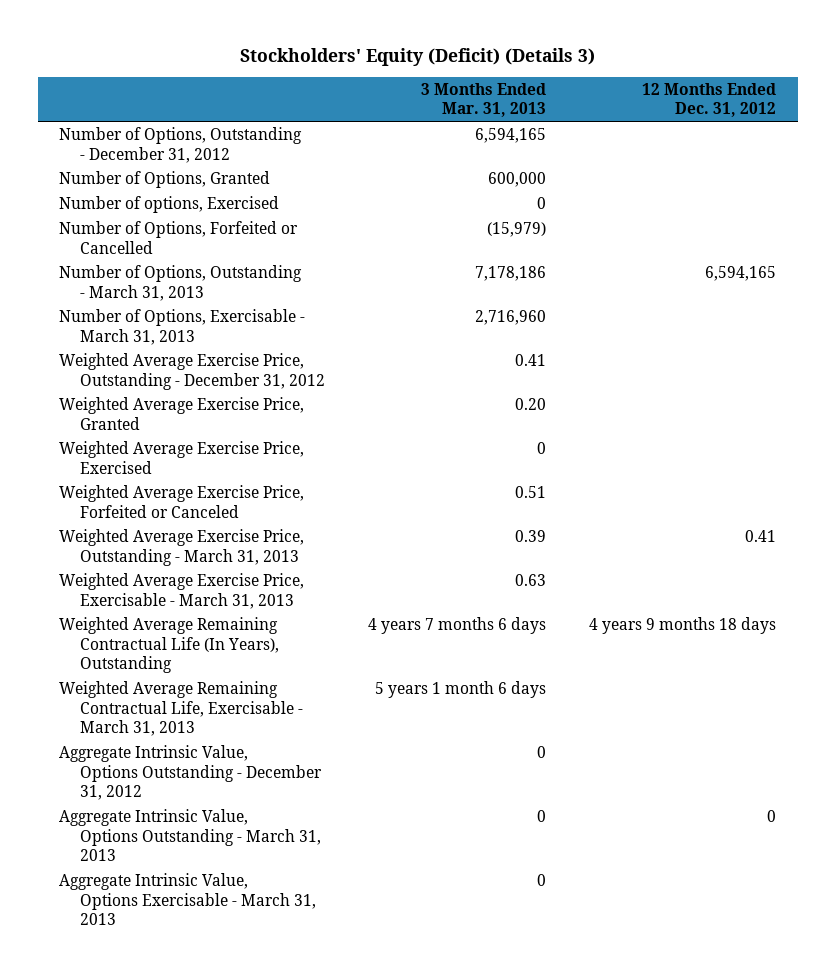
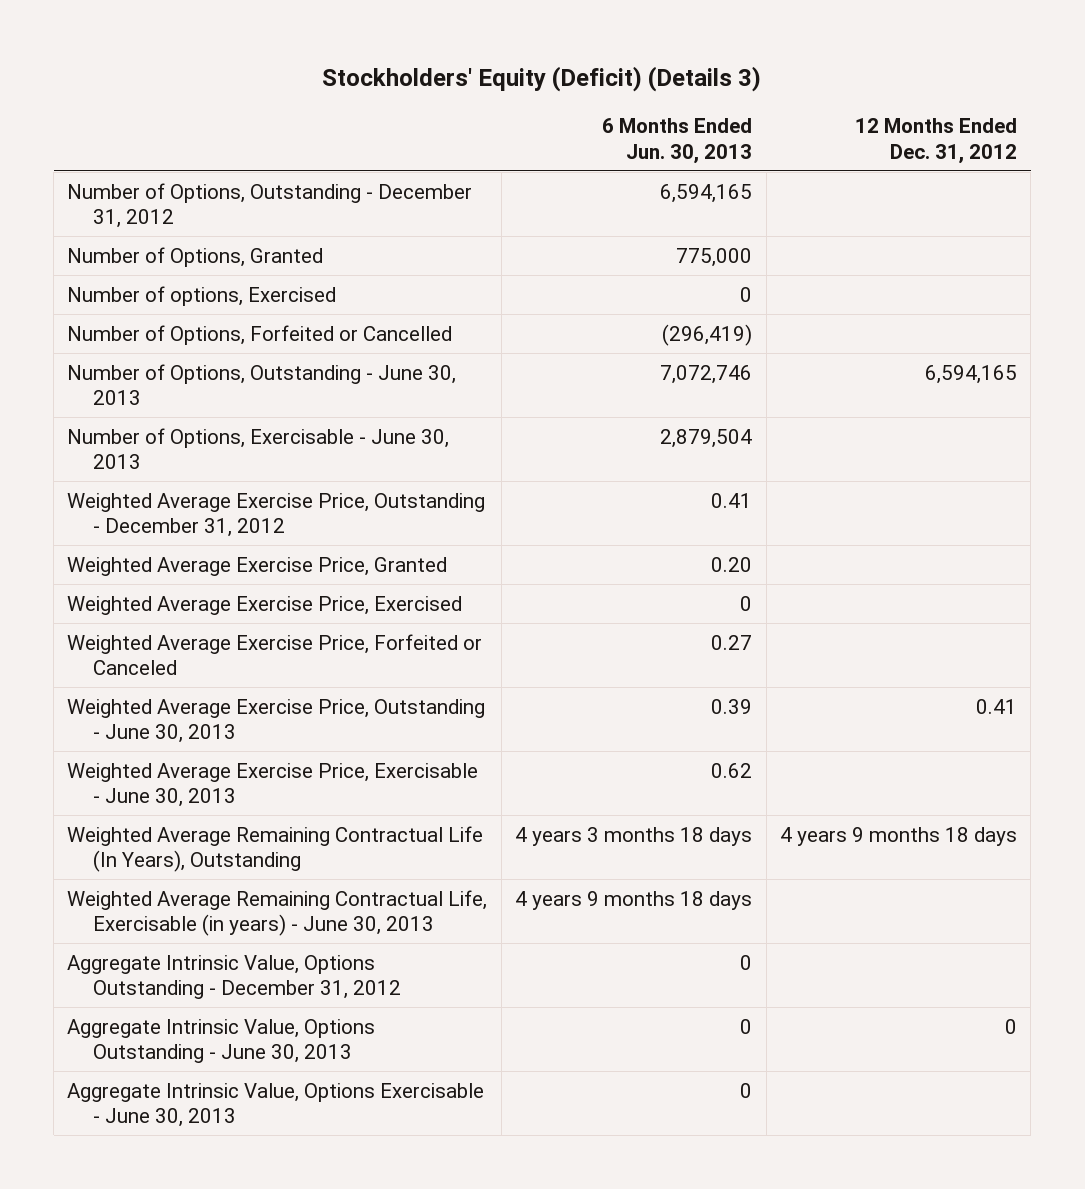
- | 3 Months Ended Mar. 31, 2013 | 12 Months Ended Dec. 31, 2012
+ | 6 Months Ended Jun. 30, 2013 | 12 Months Ended Dec. 31, 2012
- Number of Options, Outstanding - March 31, 2013 | 7,178,186 | 6,594,165
- Number of Options, Exercisable - March 31, 2013 | 2,716,960 |
+ Number of Options, Outstanding - June 30, 2013 | 7,072,746 | 6,594,165
+ Number of Options, Exercisable - June 30, 2013 | 2,879,504 |
- Weighted Average Exercise Price, Outstanding - March 31, 2013 | 0.39 | 0.41
- Weighted Average Exercise Price, Exercisable - March 31, 2013 | 0.63 |
+ Weighted Average Exercise Price, Outstanding - June 30, 2013 | 0.39 | 0.41
+ Weighted Average Exercise Price, Exercisable - June 30, 2013 | 0.62 |
- Weighted Average Remaining Contractual Life, Exercisable - March 31, 2013 | 5 years 1 month 6 days |
+ Weighted Average Remaining Contractual Life, Exercisable (in years) - June 30, 2013 | 4 years 9 months 18 days |
- Aggregate Intrinsic Value, Options Outstanding - March 31, 2013 | 0 | 0
- Aggregate Intrinsic Value, Options Exercisable - March 31, 2013 | 0 |
+ Aggregate Intrinsic Value, Options Outstanding - June 30, 2013 | 0 | 0
+ Aggregate Intrinsic Value, Options Exercisable - June 30, 2013 | 0 |

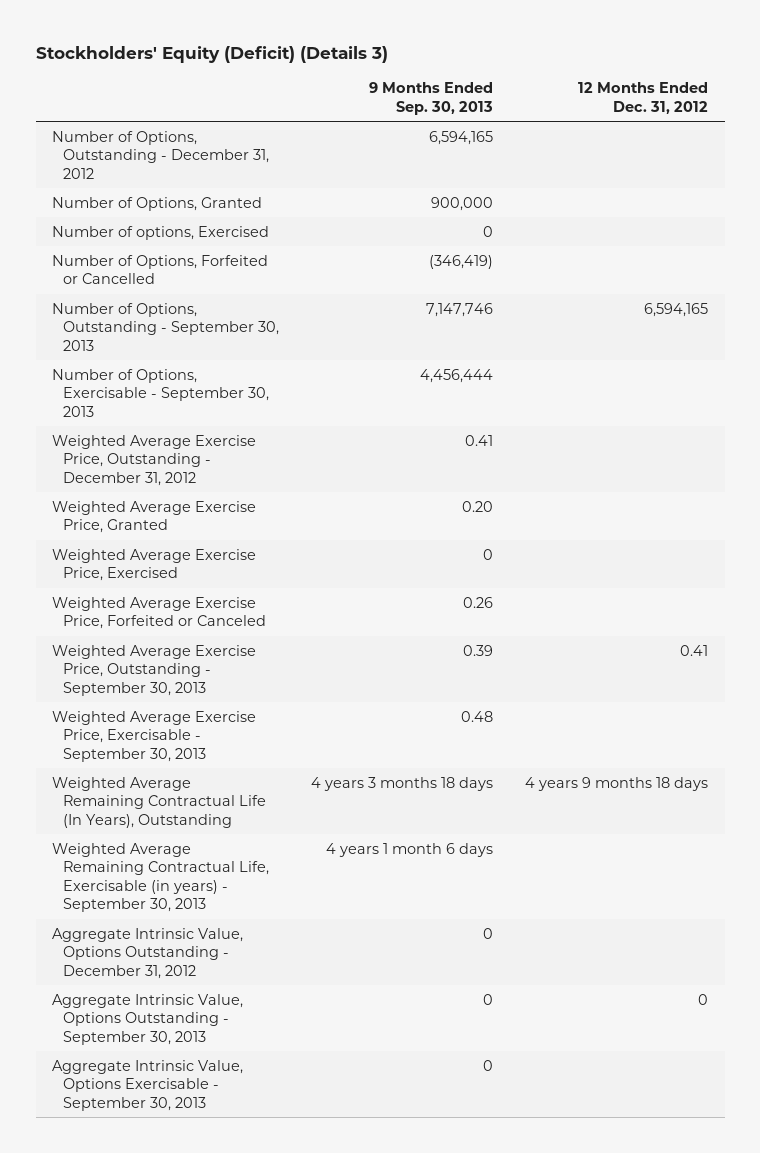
- | 6 Months Ended Jun. 30, 2013 | 12 Months Ended Dec. 31, 2012
+ | 9 Months Ended Sep. 30, 2013 | 12 Months Ended Dec. 31, 2012
- Number of Options, Outstanding - June 30, 2013 | 7,072,746 | 6,594,165
- Number of Options, Exercisable - June 30, 2013 | 2,879,504 |
+ Number of Options, Outstanding - September 30, 2013 | 7,147,746 | 6,594,165
+ Number of Options, Exercisable - September 30, 2013 | 4,456,444 |
- Weighted Average Exercise Price, Outstanding - June 30, 2013 | 0.39 | 0.41
- Weighted Average Exercise Price, Exercisable - June 30, 2013 | 0.62 |
+ Weighted Average Exercise Price, Outstanding - September 30, 2013 | 0.39 | 0.41
+ Weighted Average Exercise Price, Exercisable - September 30, 2013 | 0.48 |
- Weighted Average Remaining Contractual Life, Exercisable (in years) - June 30, 2013 | 4 years 9 months 18 days |
+ Weighted Average Remaining Contractual Life, Exercisable (in years) - September 30, 2013 | 4 years 1 month 6 days |
- Aggregate Intrinsic Value, Options Outstanding - June 30, 2013 | 0 | 0
- Aggregate Intrinsic Value, Options Exercisable - June 30, 2013 | 0 |
+ Aggregate Intrinsic Value, Options Outstanding - September 30, 2013 | 0 | 0
+ Aggregate Intrinsic Value, Options Exercisable - September 30, 2013 | 0 |

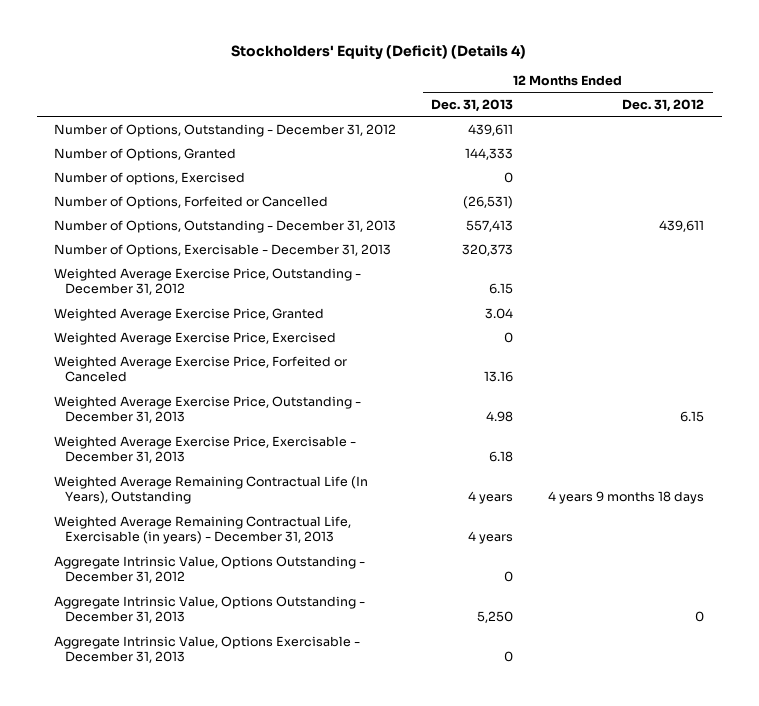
- Stockholders' Equity (Deficit) (Details 3)
+ Stockholders' Equity (Deficit) (Details 4)
- | 9 Months Ended Sep. 30, 2013 | 12 Months Ended Dec. 31, 2012
+ | 12 Months Ended Dec. 31, 2013 | 12 Months Ended Dec. 31, 2012
- Number of Options, Outstanding - September 30, 2013 | 7,147,746 | 6,594,165
- Number of Options, Exercisable - September 30, 2013 | 4,456,444 |
+ Number of Options, Outstanding - December 31, 2013 | 557,413 | 439,611
+ Number of Options, Exercisable - December 31, 2013 | 320,373 |
- Weighted Average Exercise Price, Outstanding - September 30, 2013 | 0.39 | 0.41
- Weighted Average Exercise Price, Exercisable - September 30, 2013 | 0.48 |
+ Weighted Average Exercise Price, Outstanding - December 31, 2013 | 4.98 | 6.15
+ Weighted Average Exercise Price, Exercisable - December 31, 2013 | 6.18 |
- Weighted Average Remaining Contractual Life, Exercisable (in years) - September 30, 2013 | 4 years 1 month 6 days |
+ Weighted Average Remaining Contractual Life, Exercisable (in years) - December 31, 2013 | 4 years |
- Aggregate Intrinsic Value, Options Outstanding - September 30, 2013 | 0 | 0
- Aggregate Intrinsic Value, Options Exercisable - September 30, 2013 | 0 |
+ Aggregate Intrinsic Value, Options Outstanding - December 31, 2013 | 5,250 | 0
+ Aggregate Intrinsic Value, Options Exercisable - December 31, 2013 | 0 |

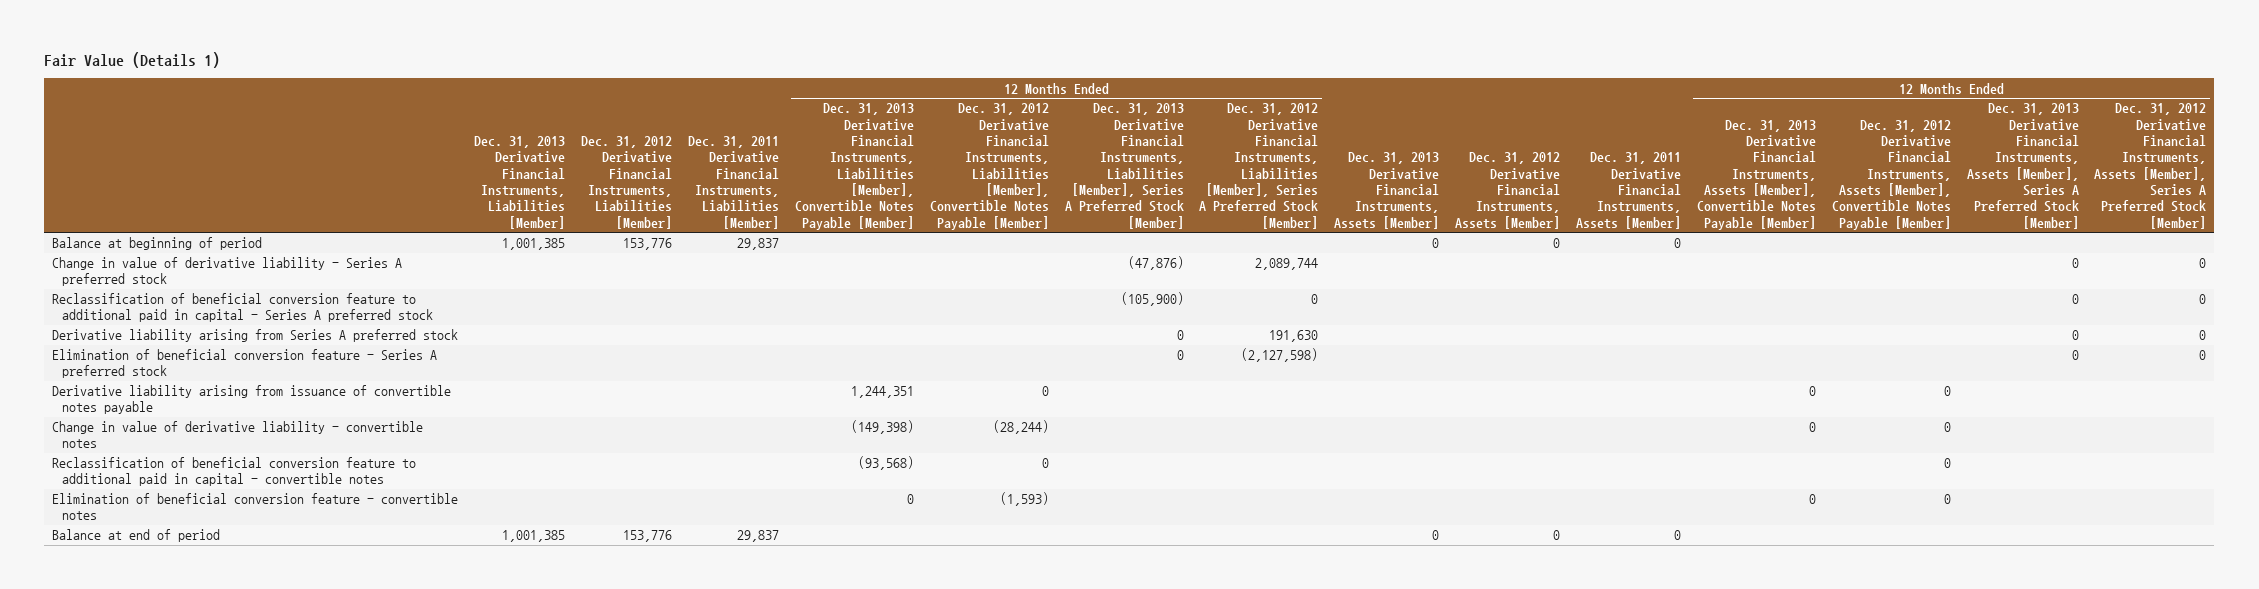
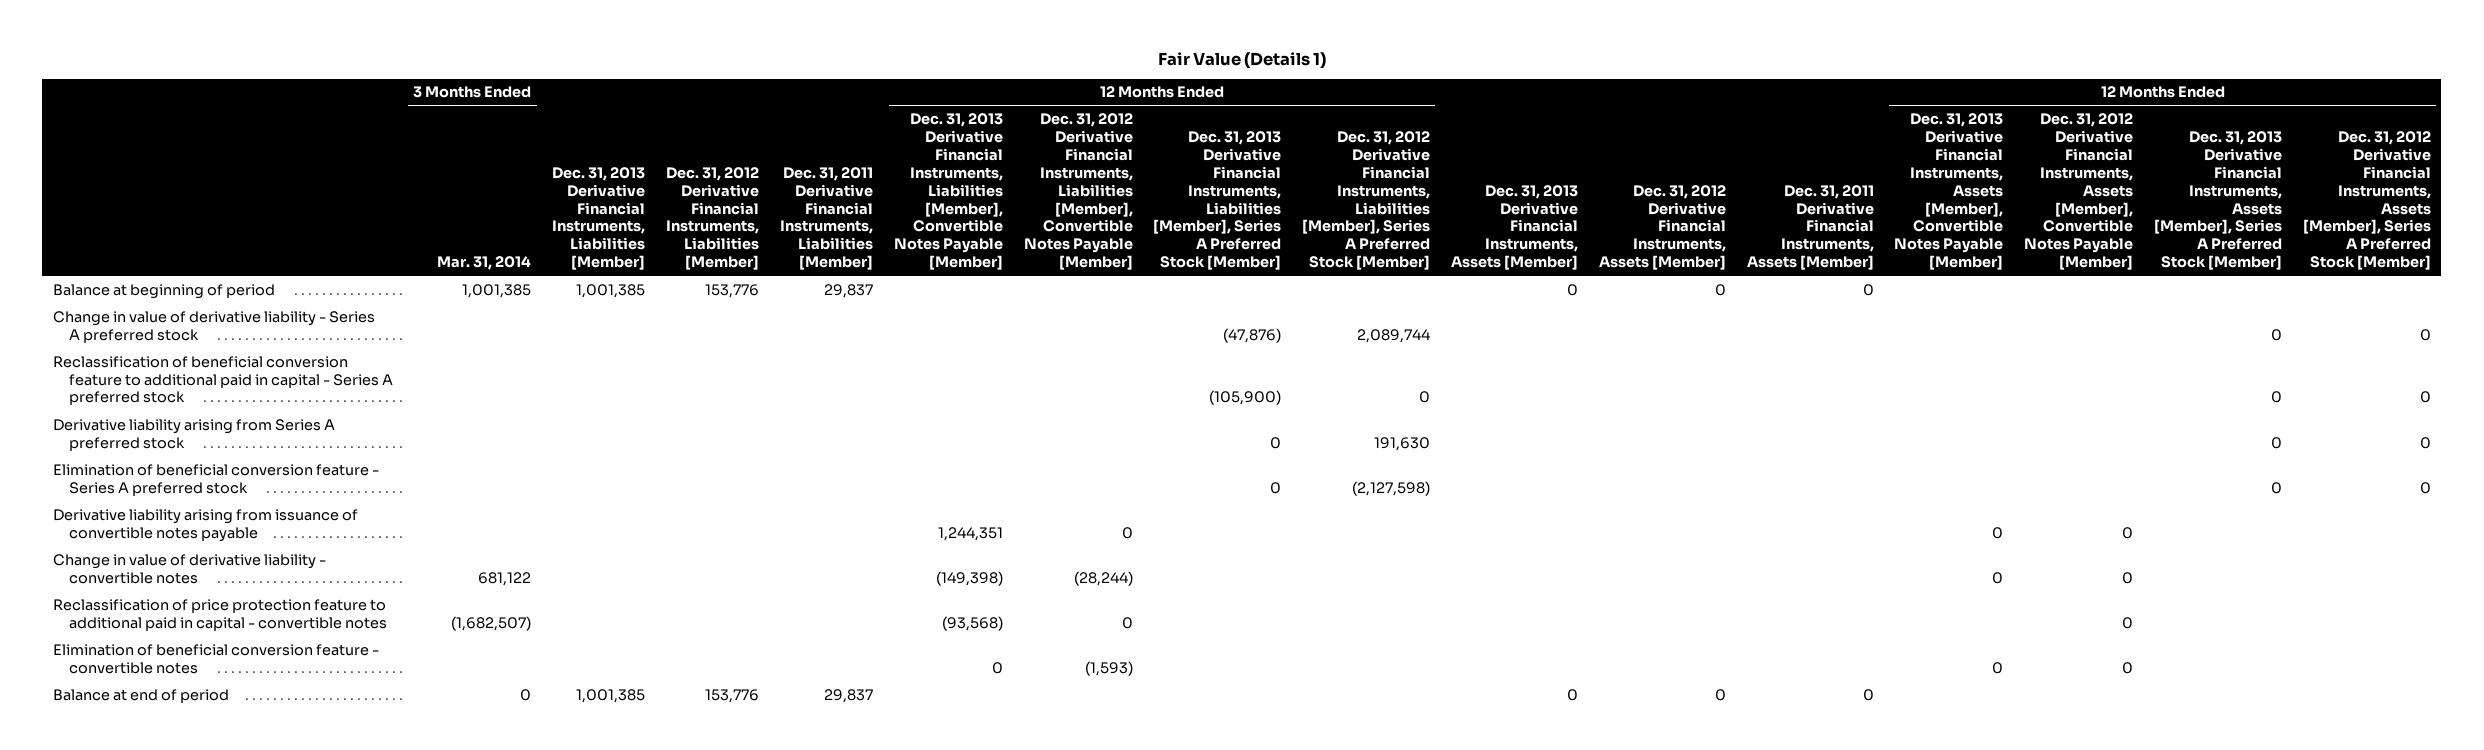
- | Dec. 31, 2013 Derivative Financial Instruments, Liabilities [Member] | Dec. 31, 2012 Derivative Financial Instruments, Liabilities [Member] | Dec. 31, 2011 Derivative Financial Instruments, Liabilities [Member] | 12 Months Ended Dec. 31, 2013 Derivative Financial Instruments, Liabilities [Member], Convertible Notes Payable [Member] | 12 Months Ended Dec. 31, 2012 Derivative Financial Instruments, Liabilities [Member], Convertible Notes Payable [Member] | 12 Months Ended Dec. 31, 2013 Derivative Financial Instruments, Liabilities [Member], Series A Preferred Stock [Member] | 12 Months Ended Dec. 31, 2012 Derivative Financial Instruments, Liabilities [Member], Series A Preferred Stock [Member] | Dec. 31, 2013 Derivative Financial Instruments, Assets [Member] | Dec. 31, 2012 Derivative Financial Instruments, Assets [Member] | Dec. 31, 2011 Derivative Financial Instruments, Assets [Member] | 12 Months Ended Dec. 31, 2013 Derivative Financial Instruments, Assets [Member], Convertible Notes Payable [Member] | 12 Months Ended Dec. 31, 2012 Derivative Financial Instruments, Assets [Member], Convertible Notes Payable [Member] | 12 Months Ended Dec. 31, 2013 Derivative Financial Instruments, Assets [Member], Series A Preferred Stock [Member] | 12 Months Ended Dec. 31, 2012 Derivative Financial Instruments, Assets [Member], Series A Preferred Stock [Member]
+ | 3 Months Ended Mar. 31, 2014 | Dec. 31, 2013 Derivative Financial Instruments, Liabilities [Member] | Dec. 31, 2012 Derivative Financial Instruments, Liabilities [Member] | Dec. 31, 2011 Derivative Financial Instruments, Liabilities [Member] | 12 Months Ended Dec. 31, 2013 Derivative Financial Instruments, Liabilities [Member], Convertible Notes Payable [Member] | 12 Months Ended Dec. 31, 2012 Derivative Financial Instruments, Liabilities [Member], Convertible Notes Payable [Member] | 12 Months Ended Dec. 31, 2013 Derivative Financial Instruments, Liabilities [Member], Series A Preferred Stock [Member] | 12 Months Ended Dec. 31, 2012 Derivative Financial Instruments, Liabilities [Member], Series A Preferred Stock [Member] | Dec. 31, 2013 Derivative Financial Instruments, Assets [Member] | Dec. 31, 2012 Derivative Financial Instruments, Assets [Member] | Dec. 31, 2011 Derivative Financial Instruments, Assets [Member] | 12 Months Ended Dec. 31, 2013 Derivative Financial Instruments, Assets [Member], Convertible Notes Payable [Member] | 12 Months Ended Dec. 31, 2012 Derivative Financial Instruments, Assets [Member], Convertible Notes Payable [Member] | 12 Months Ended Dec. 31, 2013 Derivative Financial Instruments, Assets [Member], Series A Preferred Stock [Member] | 12 Months Ended Dec. 31, 2012 Derivative Financial Instruments, Assets [Member], Series A Preferred Stock [Member]
- Reclassification of beneficial conversion feature to additional paid in capital - convertible notes | | | | (93,568) | 0 | | | | | | | 0 | |
+ Reclassification of price protection feature to additional paid in capital - convertible notes | (1,682,507) | | | | (93,568) | 0 | | | | | | | 0 | |

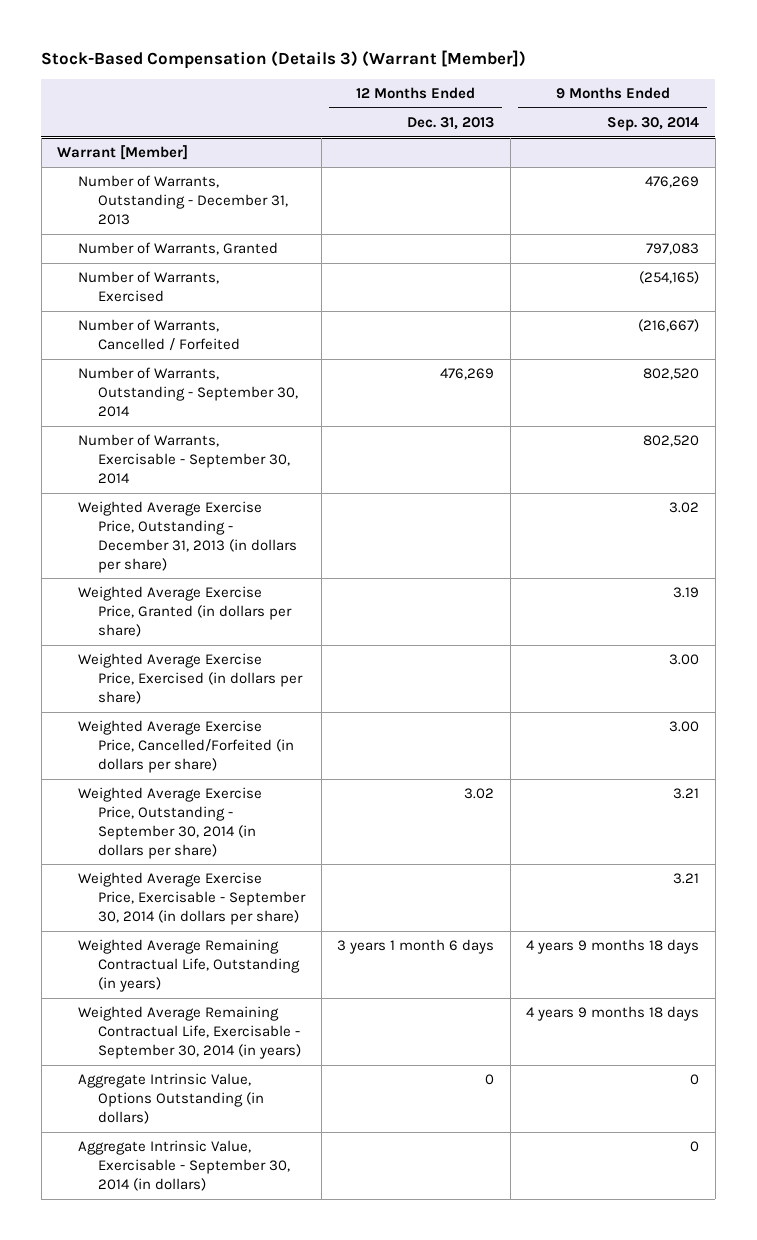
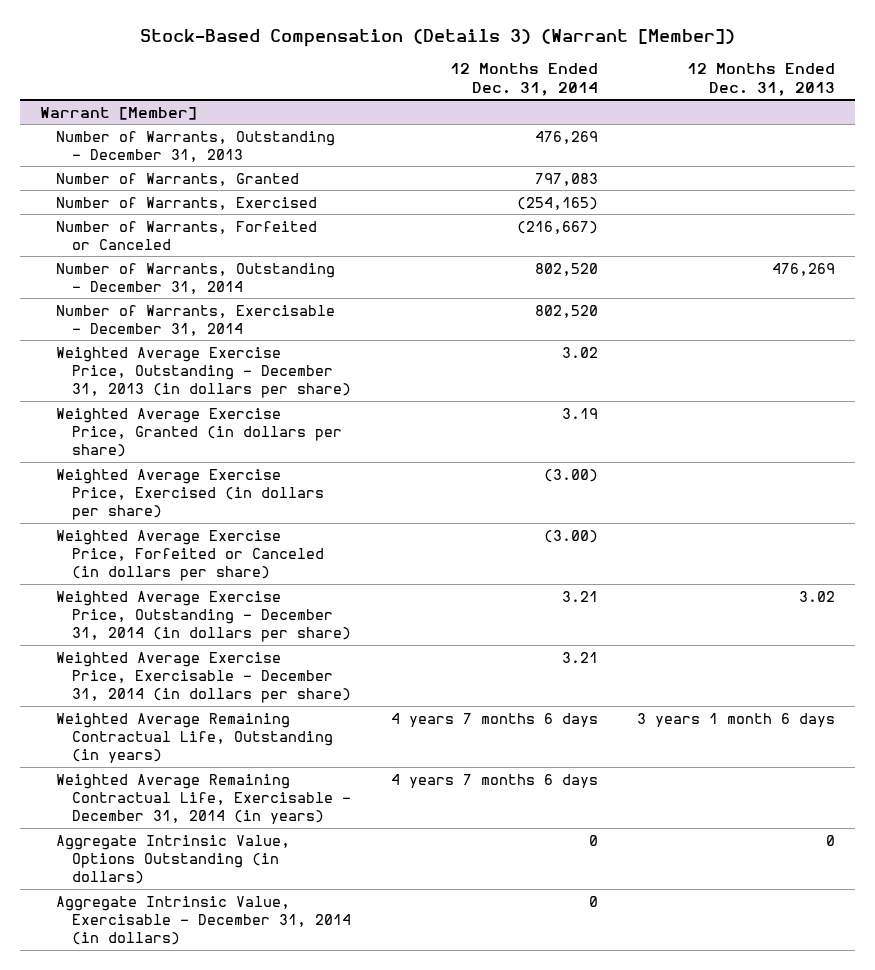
- | 12 Months Ended Dec. 31, 2013 | 9 Months Ended Sep. 30, 2014
+ | 12 Months Ended Dec. 31, 2014 | 12 Months Ended Dec. 31, 2013
@ Warrant [Member]
- Number of Warrants, Cancelled / Forfeited | | (216,667)
- Number of Warrants, Outstanding - September 30, 2014 | 476,269 | 802,520
- Number of Warrants, Exercisable - September 30, 2014 | | 802,520
+ Number of Warrants, Forfeited or Canceled | (216,667) |
+ Number of Warrants, Outstanding - December 31, 2014 | 802,520 | 476,269
+ Number of Warrants, Exercisable - December 31, 2014 | 802,520 |
- Weighted Average Exercise Price, Cancelled/Forfeited (in dollars per share) | | 3.00
- Weighted Average Exercise Price, Outstanding - September 30, 2014 (in dollars per share) | 3.02 | 3.21
- Weighted Average Exercise Price, Exercisable - September 30, 2014 (in dollars per share) | | 3.21
+ Weighted Average Exercise Price, Forfeited or Canceled (in dollars per share) | (3.00) |
+ Weighted Average Exercise Price, Outstanding - December 31, 2014 (in dollars per share) | 3.21 | 3.02
+ Weighted Average Exercise Price, Exercisable - December 31, 2014 (in dollars per share) | 3.21 |
- Weighted Average Remaining Contractual Life, Exercisable - September 30, 2014 (in years) | | 4 years 9 months 18 days
+ Weighted Average Remaining Contractual Life, Exercisable - December 31, 2014 (in years) | 4 years 7 months 6 days |
- Aggregate Intrinsic Value, Exercisable - September 30, 2014 (in dollars) | | 0
+ Aggregate Intrinsic Value, Exercisable - December 31, 2014 (in dollars) | 0 |

